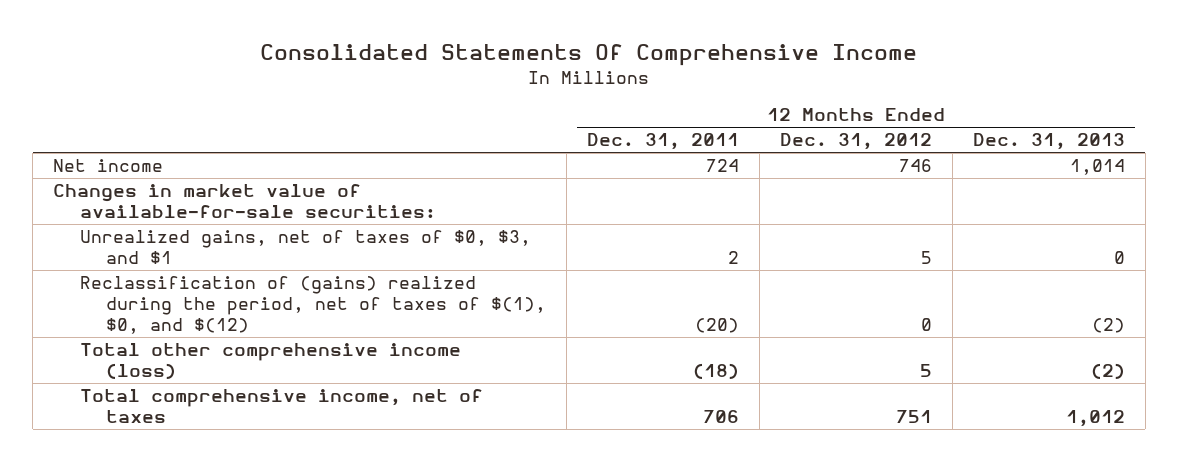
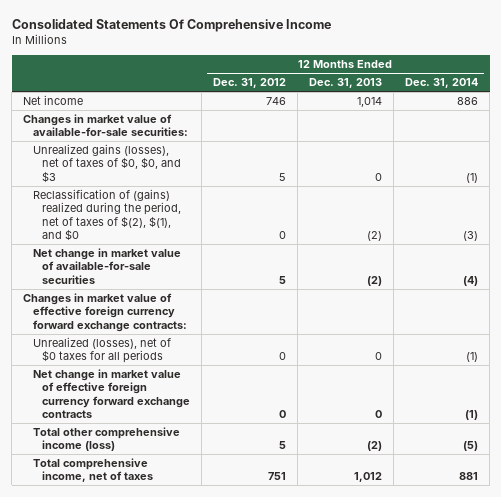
- | 12 Months Ended Dec. 31, 2011 | 12 Months Ended Dec. 31, 2012 | 12 Months Ended Dec. 31, 2013
+ | 12 Months Ended Dec. 31, 2012 | 12 Months Ended Dec. 31, 2013 | 12 Months Ended Dec. 31, 2014
- Unrealized gains, net of taxes of $0, $3, and $1 | 2 | 5 | 0
- Reclassification of (gains) realized during the period, net of taxes of $(1), $0, and $(12) | (20) | 0 | (2)
+ Unrealized gains (losses), net of taxes of $0, $0, and $3 | 5 | 0 | (1)
+ Reclassification of (gains) realized during the period, net of taxes of $(2), $(1), and $0 | 0 | (2) | (3)
+ Net change in market value of available-for-sale securities | 5 | (2) | (4)
+ Changes in market value of effective foreign currency forward exchange contracts:
+ Unrealized (losses), net of $0 taxes for all periods | 0 | 0 | (1)
+ Net change in market value of effective foreign currency forward exchange contracts | 0 | 0 | (1)

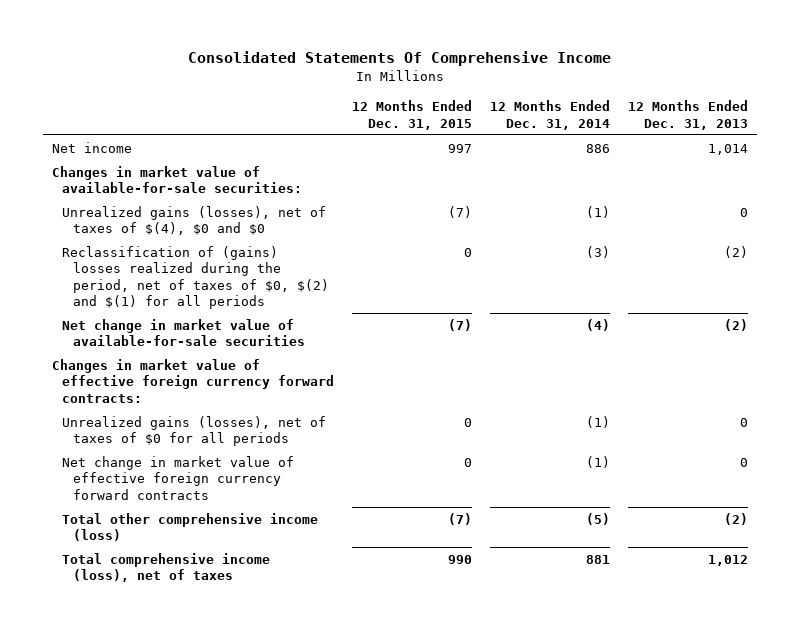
- | 12 Months Ended Dec. 31, 2012 | 12 Months Ended Dec. 31, 2013 | 12 Months Ended Dec. 31, 2014
+ | 12 Months Ended Dec. 31, 2015 | 12 Months Ended Dec. 31, 2014 | 12 Months Ended Dec. 31, 2013
- Unrealized gains (losses), net of taxes of $0, $0, and $3 | 5 | 0 | (1)
- Reclassification of (gains) realized during the period, net of taxes of $(2), $(1), and $0 | 0 | (2) | (3)
+ Unrealized gains (losses), net of taxes of $(4), $0 and $0 | (7) | (1) | 0
+ Reclassification of (gains) losses realized during the period, net of taxes of $0, $(2) and $(1) for all periods | 0 | (3) | (2)
- Changes in market value of effective foreign currency forward exchange contracts:
- Unrealized (losses), net of $0 taxes for all periods | 0 | 0 | (1)
- Net change in market value of effective foreign currency forward exchange contracts | 0 | 0 | (1)
+ Changes in market value of effective foreign currency forward contracts:
+ Unrealized gains (losses), net of taxes of $0 for all periods | 0 | (1) | 0
+ Net change in market value of effective foreign currency forward contracts | 0 | (1) | 0
- Total comprehensive income, net of taxes | 751 | 1,012 | 881
+ Total comprehensive income (loss), net of taxes | 990 | 881 | 1,012

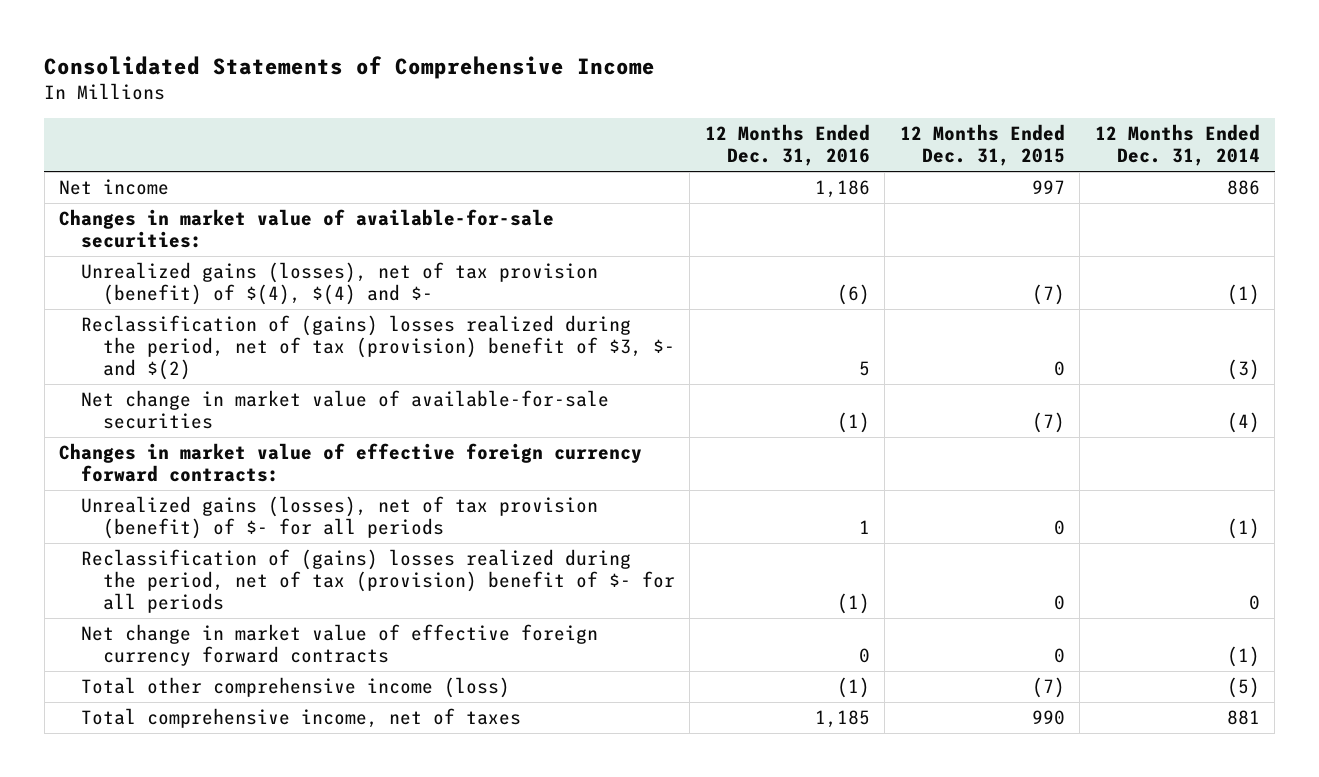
- Consolidated Statements Of Comprehensive Income
+ Consolidated Statements of Comprehensive Income
- | 12 Months Ended Dec. 31, 2015 | 12 Months Ended Dec. 31, 2014 | 12 Months Ended Dec. 31, 2013
+ | 12 Months Ended Dec. 31, 2016 | 12 Months Ended Dec. 31, 2015 | 12 Months Ended Dec. 31, 2014
- Unrealized gains (losses), net of taxes of $(4), $0 and $0 | (7) | (1) | 0
- Reclassification of (gains) losses realized during the period, net of taxes of $0, $(2) and $(1) for all periods | 0 | (3) | (2)
+ Unrealized gains (losses), net of tax provision (benefit) of $(4), $(4) and $- | (6) | (7) | (1)
+ Reclassification of (gains) losses realized during the period, net of tax (provision) benefit of $3, $- and $(2) | 5 | 0 | (3)
- Unrealized gains (losses), net of taxes of $0 for all periods | 0 | (1) | 0
+ Unrealized gains (losses), net of tax provision (benefit) of $- for all periods | 1 | 0 | (1)
+ Reclassification of (gains) losses realized during the period, net of tax (provision) benefit of $- for all periods | (1) | 0 | 0
- Total comprehensive income (loss), net of taxes | 990 | 881 | 1,012
+ Total comprehensive income, net of taxes | 1,185 | 990 | 881

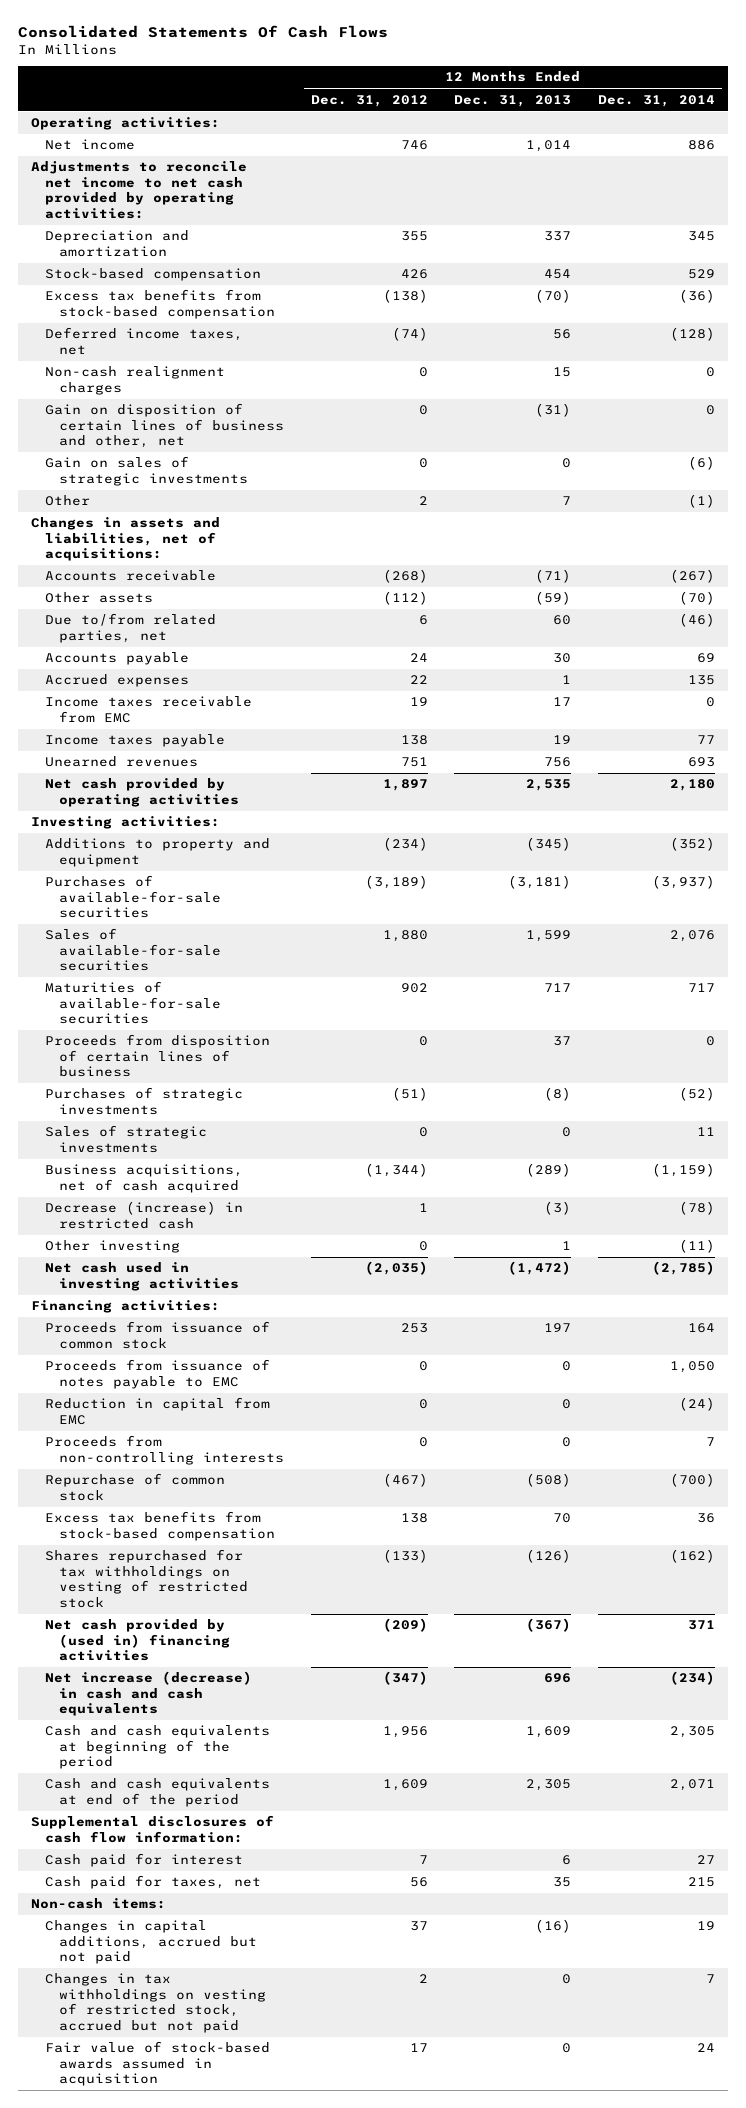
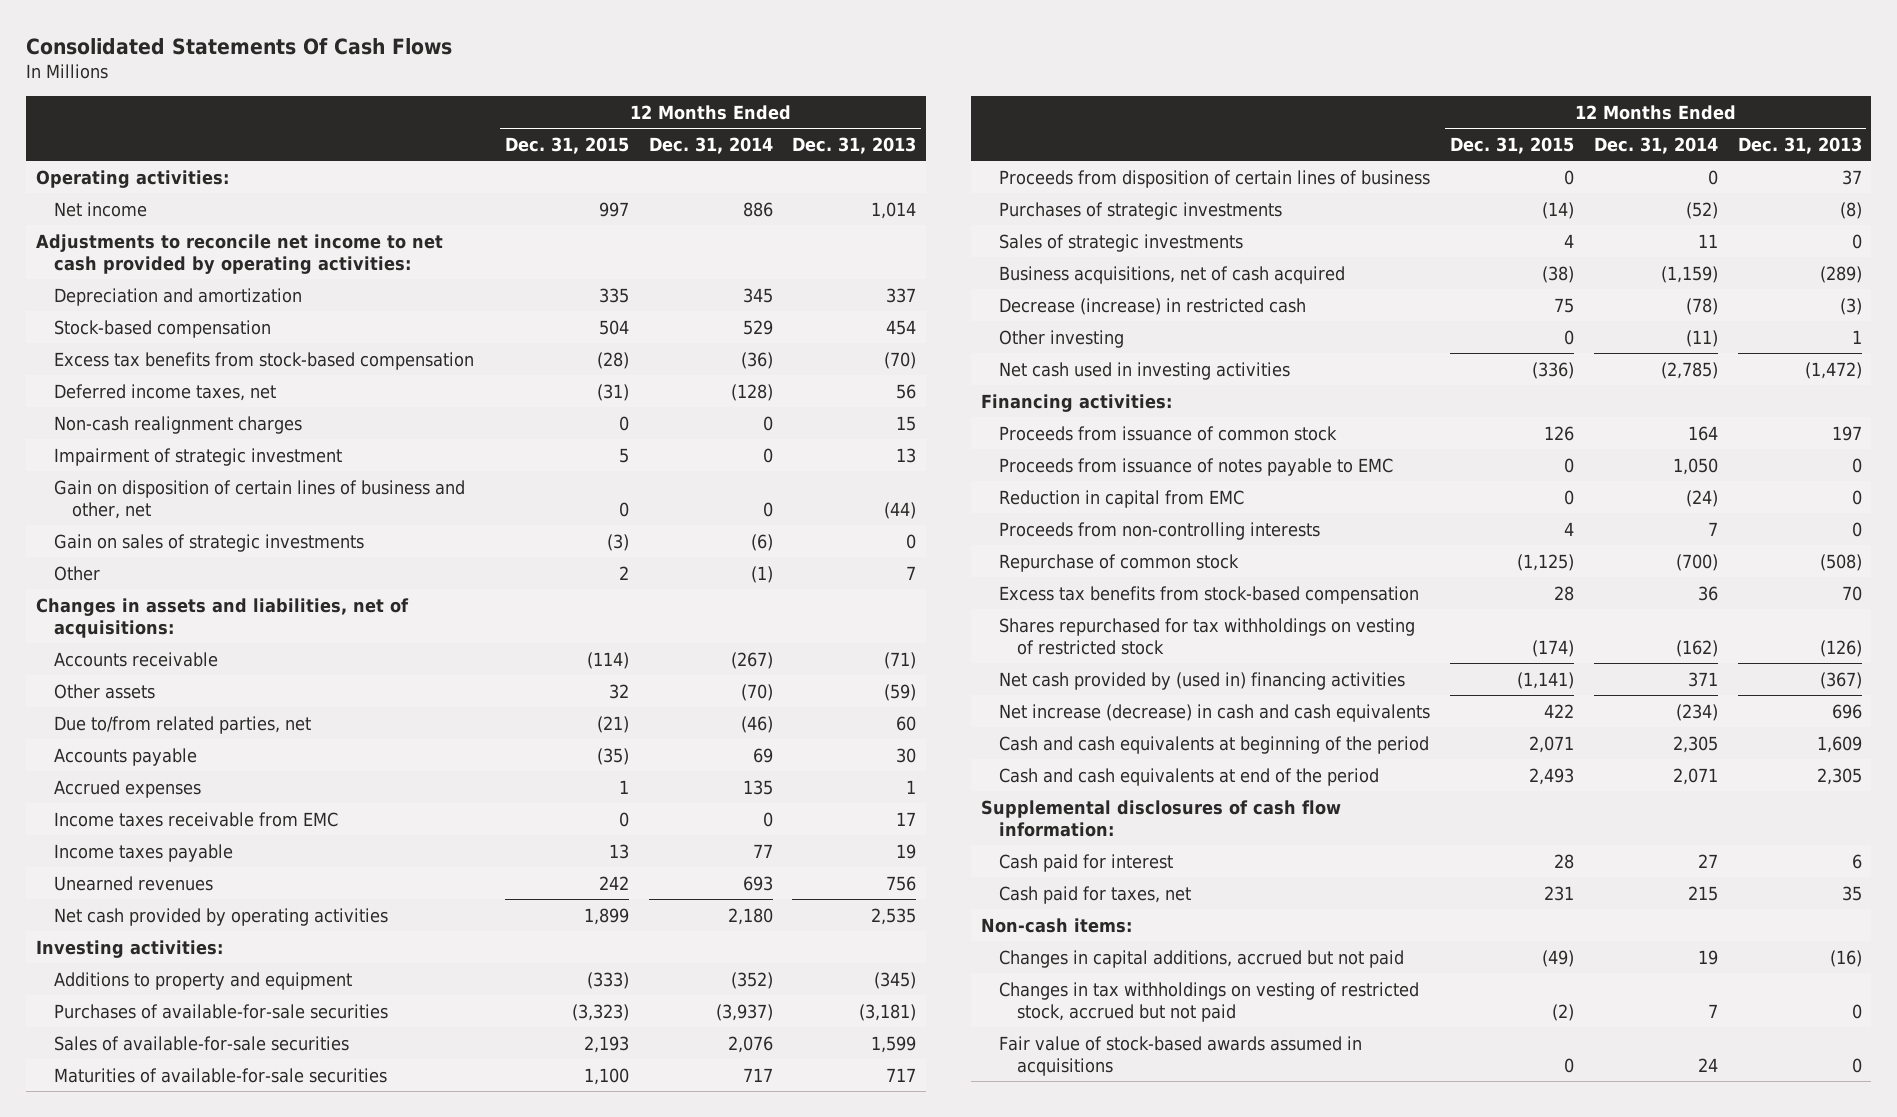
- | 12 Months Ended Dec. 31, 2012 | 12 Months Ended Dec. 31, 2013 | 12 Months Ended Dec. 31, 2014
+ | 12 Months Ended Dec. 31, 2015 | 12 Months Ended Dec. 31, 2014 | 12 Months Ended Dec. 31, 2013
- Gain on disposition of certain lines of business and other, net | 0 | (31) | 0
+ Impairment of strategic investment | 5 | 0 | 13
+ Gain on disposition of certain lines of business and other, net | 0 | 0 | (44)
- Fair value of stock-based awards assumed in acquisition | 17 | 0 | 24
+ Fair value of stock-based awards assumed in acquisitions | 0 | 24 | 0

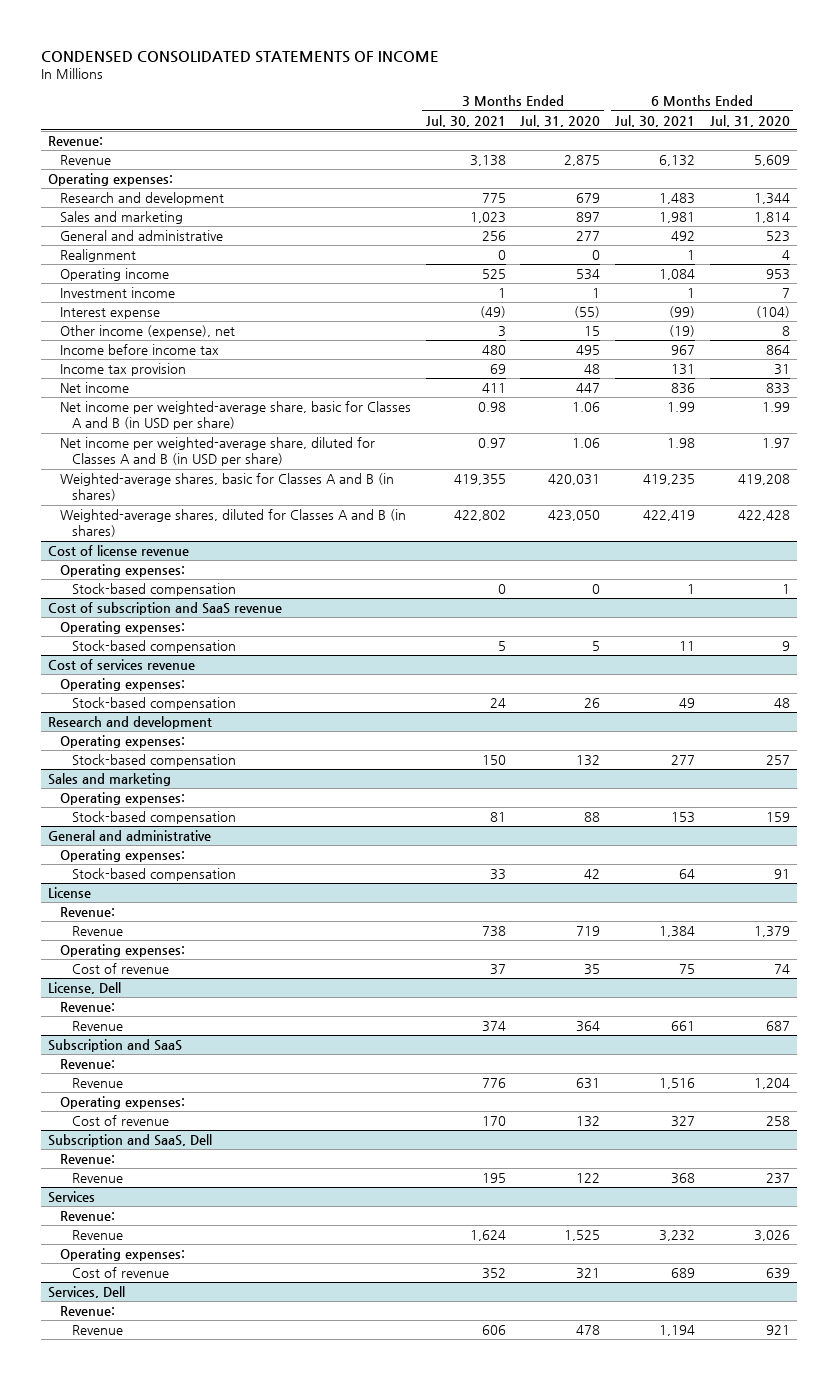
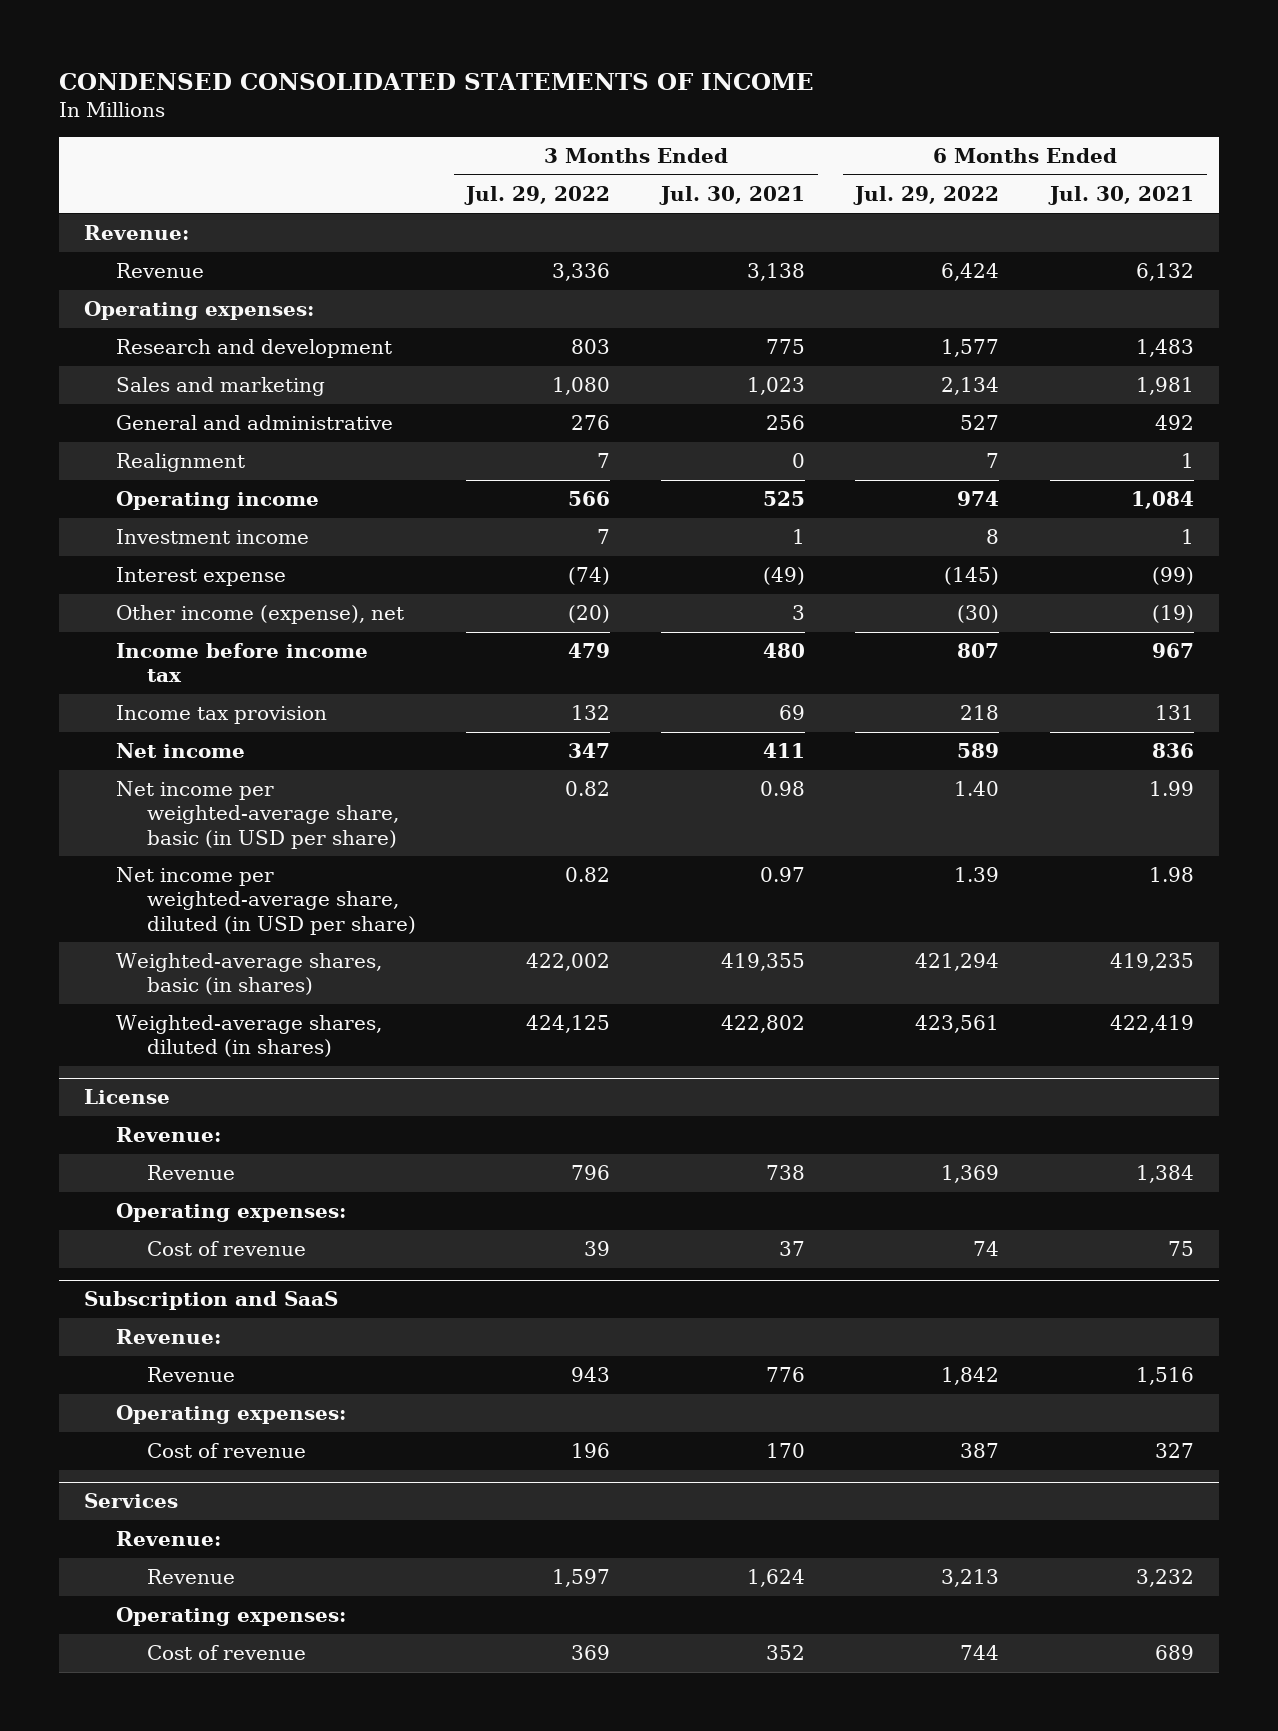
- | 3 Months Ended Jul. 30, 2021 | 3 Months Ended Jul. 31, 2020 | 6 Months Ended Jul. 30, 2021 | 6 Months Ended Jul. 31, 2020
+ | 3 Months Ended Jul. 29, 2022 | 3 Months Ended Jul. 30, 2021 | 6 Months Ended Jul. 29, 2022 | 6 Months Ended Jul. 30, 2021
- Net income per weighted-average share, basic for Classes A and B (in USD per share) | 0.98 | 1.06 | 1.99 | 1.99
- Net income per weighted-average share, diluted for Classes A and B (in USD per share) | 0.97 | 1.06 | 1.98 | 1.97
- Weighted-average shares, basic for Classes A and B (in shares) | 419,355 | 420,031 | 419,235 | 419,208
- Weighted-average shares, diluted for Classes A and B (in shares) | 422,802 | 423,050 | 422,419 | 422,428
- Cost of license revenue
- Operating expenses:
- Stock-based compensation | 0 | 0 | 1 | 1
- Cost of subscription and SaaS revenue
- Operating expenses:
- Stock-based compensation | 5 | 5 | 11 | 9
- Cost of services revenue
- Operating expenses:
- Stock-based compensation | 24 | 26 | 49 | 48
- Research and development
- Operating expenses:
- Stock-based compensation | 150 | 132 | 277 | 257
- Sales and marketing
- Operating expenses:
- Stock-based compensation | 81 | 88 | 153 | 159
- General and administrative
- Operating expenses:
- Stock-based compensation | 33 | 42 | 64 | 91
+ Net income per weighted-average share, basic (in USD per share) | 0.82 | 0.98 | 1.40 | 1.99
+ Net income per weighted-average share, diluted (in USD per share) | 0.82 | 0.97 | 1.39 | 1.98
+ Weighted-average shares, basic (in shares) | 422,002 | 419,355 | 421,294 | 419,235
+ Weighted-average shares, diluted (in shares) | 424,125 | 422,802 | 423,561 | 422,419
- License, Dell
- Revenue:
- Revenue | 374 | 364 | 661 | 687
- Subscription and SaaS, Dell
- Revenue:
- Revenue | 195 | 122 | 368 | 237
- Services, Dell
- Revenue:
- Revenue | 606 | 478 | 1,194 | 921

